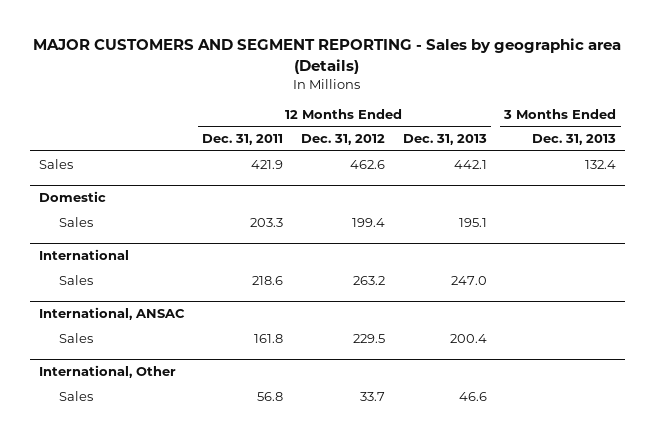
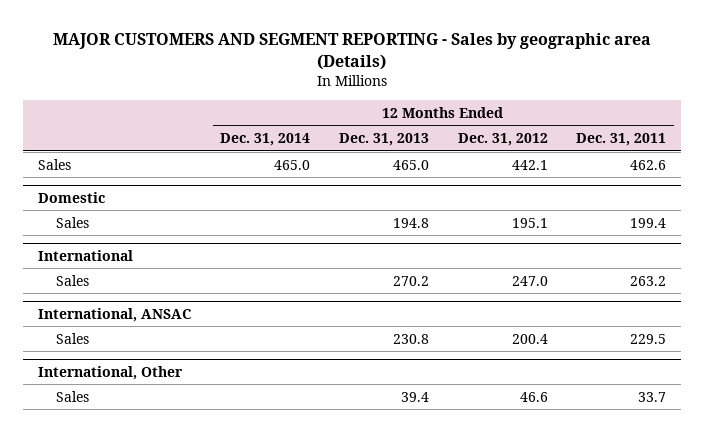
- | 12 Months Ended Dec. 31, 2011 | 12 Months Ended Dec. 31, 2012 | 12 Months Ended Dec. 31, 2013 | 3 Months Ended Dec. 31, 2013
+ | 12 Months Ended Dec. 31, 2014 | 12 Months Ended Dec. 31, 2013 | 12 Months Ended Dec. 31, 2012 | 12 Months Ended Dec. 31, 2011
- Sales | 421.9 | 462.6 | 442.1 | 132.4
+ Sales | 465.0 | 465.0 | 442.1 | 462.6
@ Domestic
- Sales | 203.3 | 199.4 | 195.1 |
+ Sales | | 194.8 | 195.1 | 199.4
@ International
- Sales | 218.6 | 263.2 | 247.0 |
+ Sales | | 270.2 | 247.0 | 263.2
@ International, ANSAC
- Sales | 161.8 | 229.5 | 200.4 |
+ Sales | | 230.8 | 200.4 | 229.5
@ International, Other
- Sales | 56.8 | 33.7 | 46.6 |
+ Sales | | 39.4 | 46.6 | 33.7

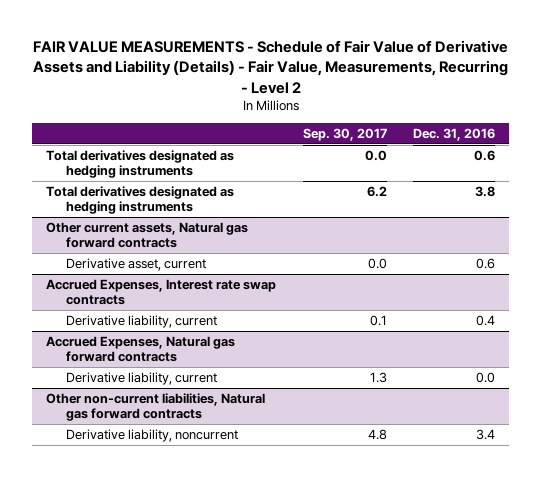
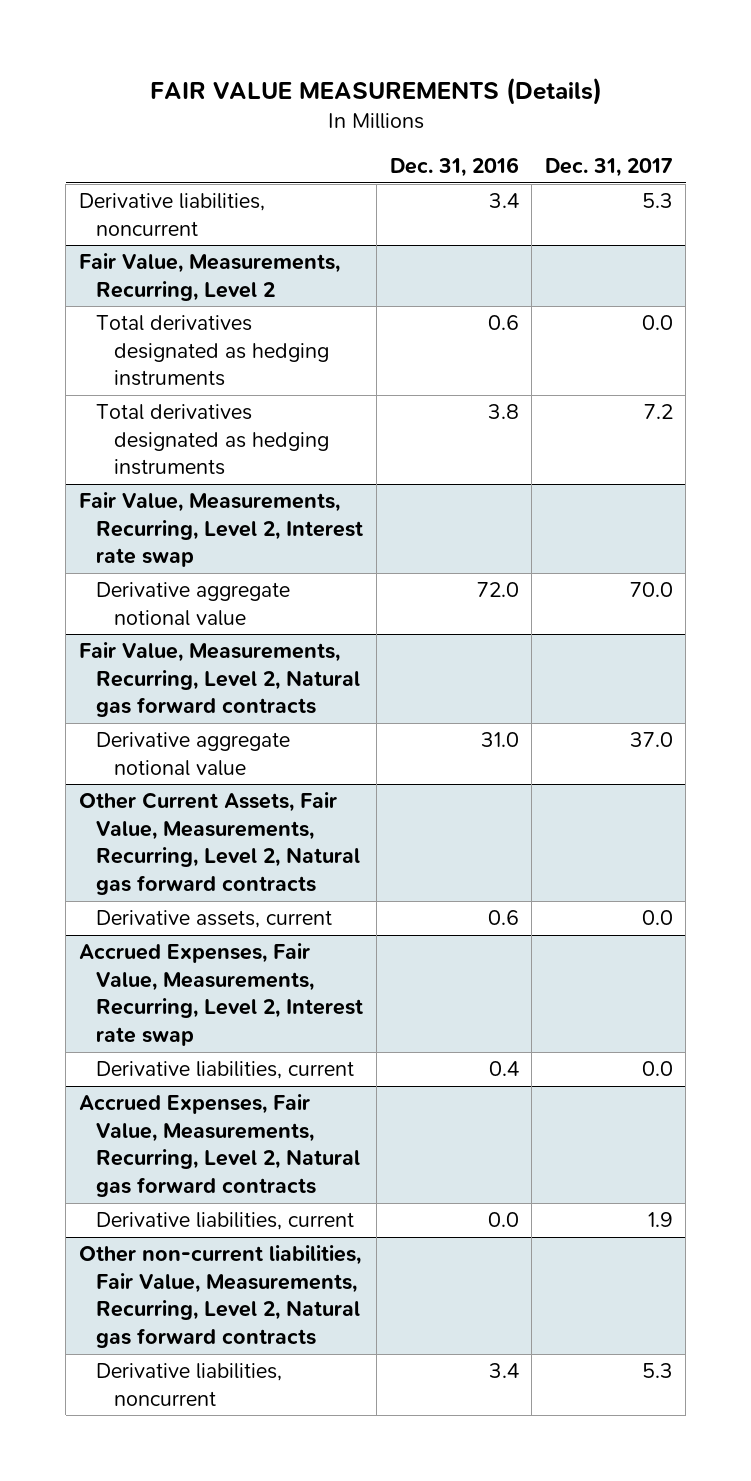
- FAIR VALUE MEASUREMENTS - Schedule of Fair Value of Derivative Assets and Liability (Details) - Fair Value, Measurements, Recurring - Level 2
+ FAIR VALUE MEASUREMENTS (Details)
- | Sep. 30, 2017 | Dec. 31, 2016
+ | Dec. 31, 2016 | Dec. 31, 2017
+ Derivative liabilities, noncurrent | 3.4 | 5.3
+ Fair Value, Measurements, Recurring, Level 2
- Other current assets, Natural gas forward contracts
- Derivative asset, current | 0.0 | 0.6
- Accrued Expenses, Interest rate swap contracts
- Derivative liability, current | 0.1 | 0.4
- Accrued Expenses, Natural gas forward contracts
- Derivative liability, current | 1.3 | 0.0
- Other non-current liabilities, Natural gas forward contracts
- Derivative liability, noncurrent | 4.8 | 3.4
+ Fair Value, Measurements, Recurring, Level 2, Interest rate swap
+ Derivative aggregate notional value | 72.0 | 70.0
+ Fair Value, Measurements, Recurring, Level 2, Natural gas forward contracts
+ Derivative aggregate notional value | 31.0 | 37.0
+ Other Current Assets, Fair Value, Measurements, Recurring, Level 2, Natural gas forward contracts
+ Derivative assets, current | 0.6 | 0.0
+ Accrued Expenses, Fair Value, Measurements, Recurring, Level 2, Interest rate swap
+ Derivative liabilities, current | 0.4 | 0.0
+ Accrued Expenses, Fair Value, Measurements, Recurring, Level 2, Natural gas forward contracts
+ Derivative liabilities, current | 0.0 | 1.9
+ Other non-current liabilities, Fair Value, Measurements, Recurring, Level 2, Natural gas forward contracts
+ Derivative liabilities, noncurrent | 3.4 | 5.3

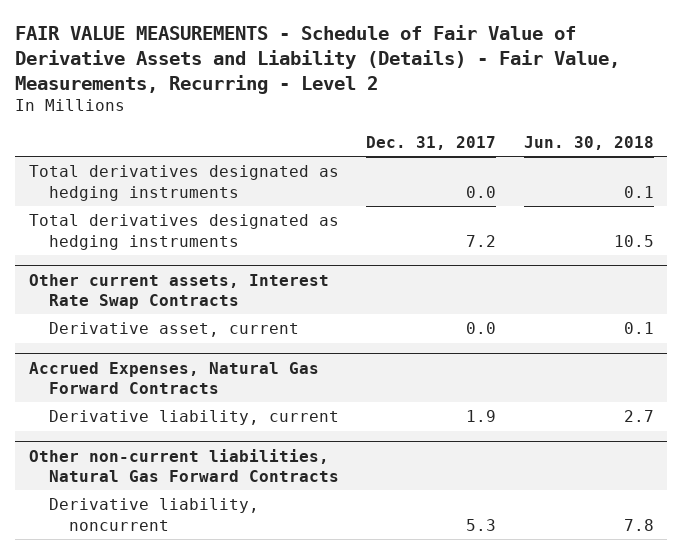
- FAIR VALUE MEASUREMENTS (Details)
+ FAIR VALUE MEASUREMENTS - Schedule of Fair Value of Derivative Assets and Liability (Details) - Fair Value, Measurements, Recurring - Level 2
- | Dec. 31, 2016 | Dec. 31, 2017
+ | Dec. 31, 2017 | Jun. 30, 2018
- Derivative liabilities, noncurrent | 3.4 | 5.3
- Fair Value, Measurements, Recurring, Level 2
- Fair Value, Measurements, Recurring, Level 2, Interest rate swap
- Derivative aggregate notional value | 72.0 | 70.0
- Fair Value, Measurements, Recurring, Level 2, Natural gas forward contracts
- Derivative aggregate notional value | 31.0 | 37.0
- Other Current Assets, Fair Value, Measurements, Recurring, Level 2, Natural gas forward contracts
- Derivative assets, current | 0.6 | 0.0
- Accrued Expenses, Fair Value, Measurements, Recurring, Level 2, Interest rate swap
- Derivative liabilities, current | 0.4 | 0.0
- Accrued Expenses, Fair Value, Measurements, Recurring, Level 2, Natural gas forward contracts
- Derivative liabilities, current | 0.0 | 1.9
- Other non-current liabilities, Fair Value, Measurements, Recurring, Level 2, Natural gas forward contracts
- Derivative liabilities, noncurrent | 3.4 | 5.3
+ Other current assets, Interest Rate Swap Contracts
+ Derivative asset, current | 0.0 | 0.1
+ Accrued Expenses, Natural Gas Forward Contracts
+ Derivative liability, current | 1.9 | 2.7
+ Other non-current liabilities, Natural Gas Forward Contracts
+ Derivative liability, noncurrent | 5.3 | 7.8

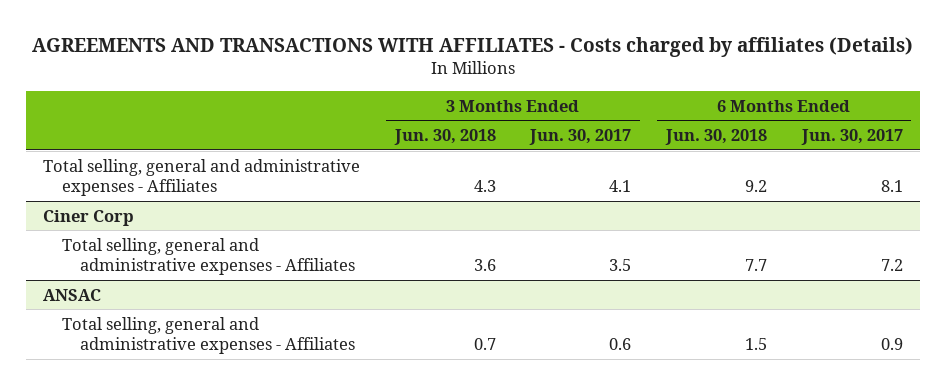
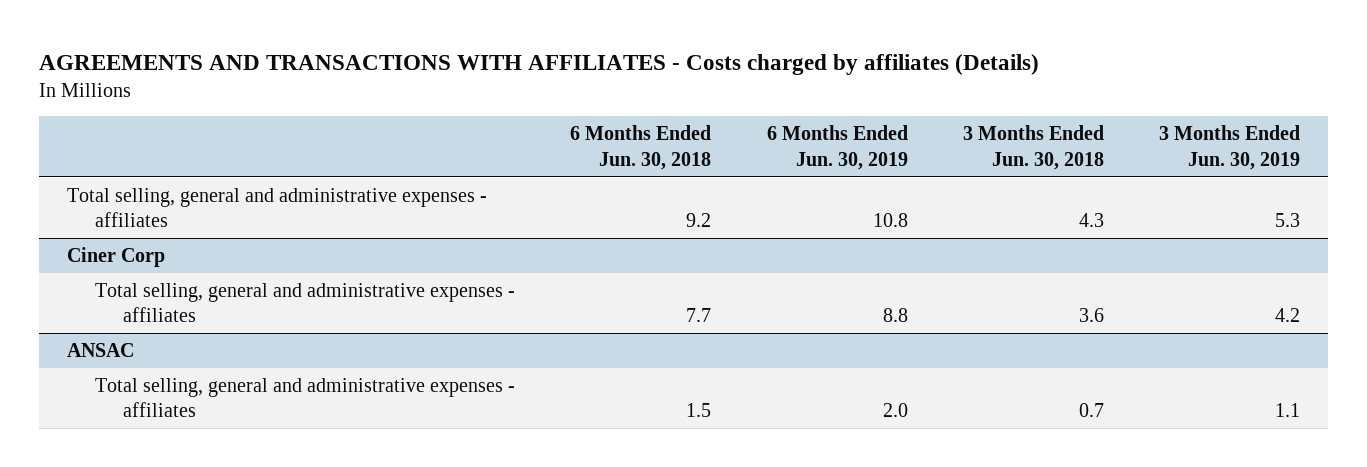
- | 3 Months Ended Jun. 30, 2018 | 3 Months Ended Jun. 30, 2017 | 6 Months Ended Jun. 30, 2018 | 6 Months Ended Jun. 30, 2017
+ | 6 Months Ended Jun. 30, 2018 | 6 Months Ended Jun. 30, 2019 | 3 Months Ended Jun. 30, 2018 | 3 Months Ended Jun. 30, 2019
- Total selling, general and administrative expenses - Affiliates | 4.3 | 4.1 | 9.2 | 8.1
+ Total selling, general and administrative expenses - affiliates | 9.2 | 10.8 | 4.3 | 5.3
@ Ciner Corp
- Total selling, general and administrative expenses - Affiliates | 3.6 | 3.5 | 7.7 | 7.2
+ Total selling, general and administrative expenses - affiliates | 7.7 | 8.8 | 3.6 | 4.2
@ ANSAC
- Total selling, general and administrative expenses - Affiliates | 0.7 | 0.6 | 1.5 | 0.9
+ Total selling, general and administrative expenses - affiliates | 1.5 | 2.0 | 0.7 | 1.1

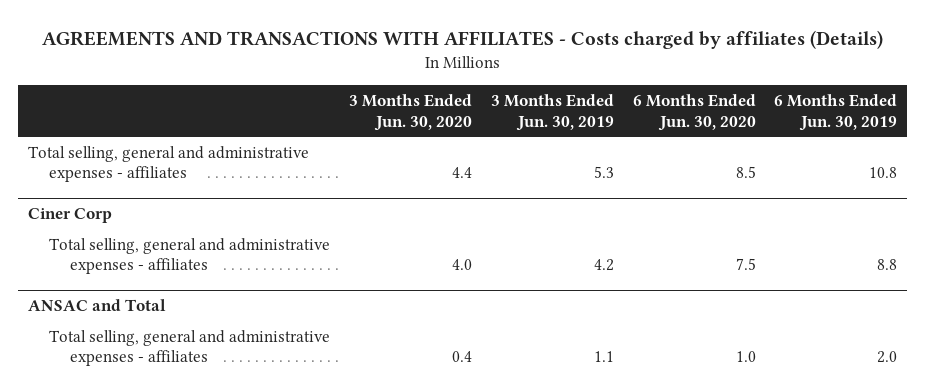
- | 6 Months Ended Jun. 30, 2018 | 6 Months Ended Jun. 30, 2019 | 3 Months Ended Jun. 30, 2018 | 3 Months Ended Jun. 30, 2019
+ | 3 Months Ended Jun. 30, 2020 | 3 Months Ended Jun. 30, 2019 | 6 Months Ended Jun. 30, 2020 | 6 Months Ended Jun. 30, 2019
- ANSAC
+ ANSAC and Total

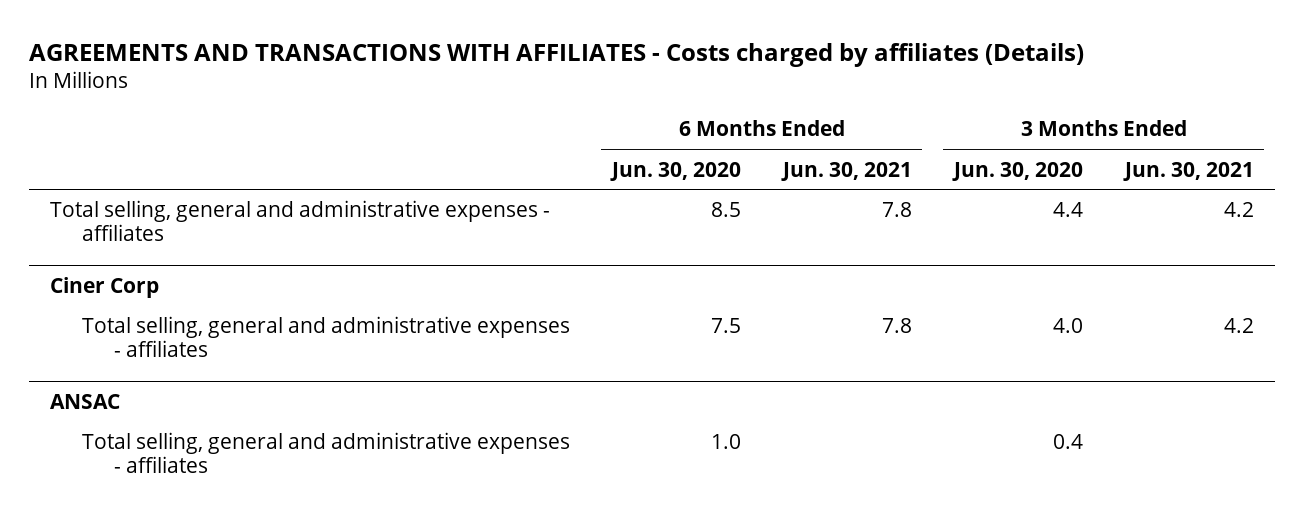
- | 3 Months Ended Jun. 30, 2020 | 3 Months Ended Jun. 30, 2019 | 6 Months Ended Jun. 30, 2020 | 6 Months Ended Jun. 30, 2019
+ | 6 Months Ended Jun. 30, 2020 | 6 Months Ended Jun. 30, 2021 | 3 Months Ended Jun. 30, 2020 | 3 Months Ended Jun. 30, 2021
- ANSAC and Total
+ ANSAC

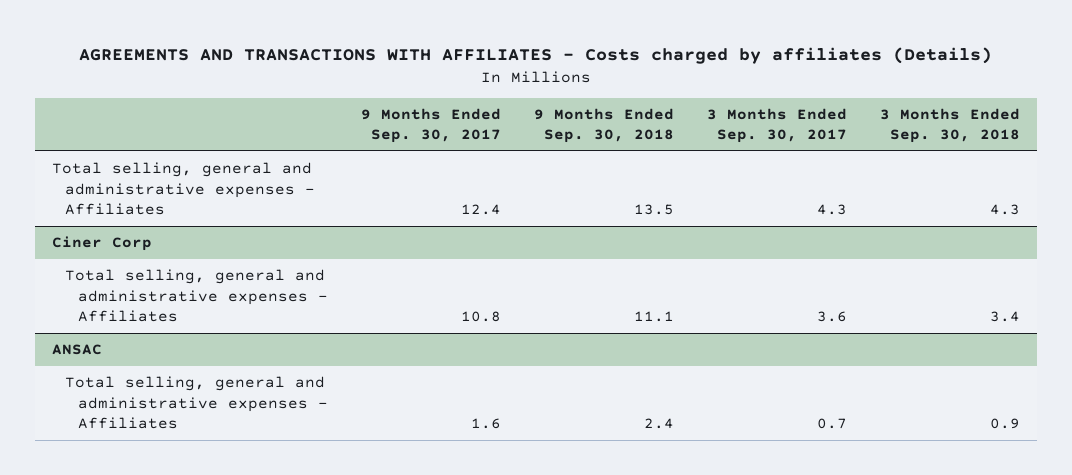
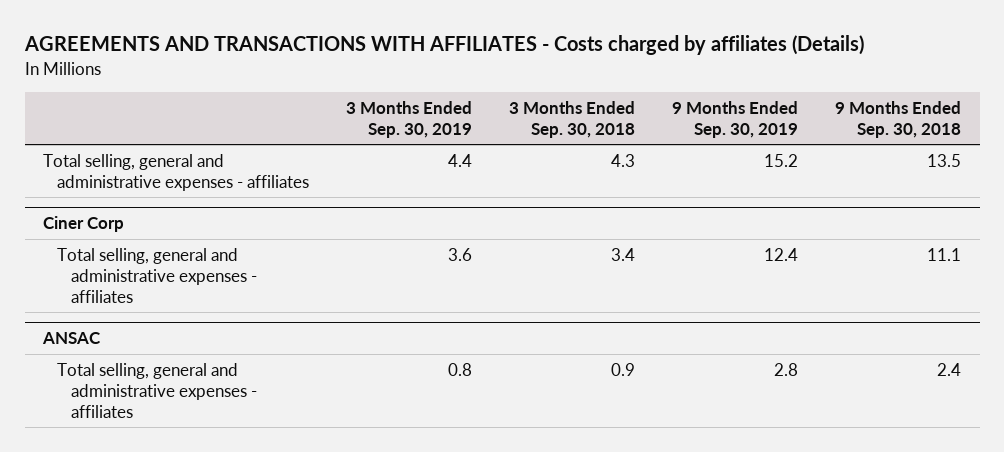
- | 9 Months Ended Sep. 30, 2017 | 9 Months Ended Sep. 30, 2018 | 3 Months Ended Sep. 30, 2017 | 3 Months Ended Sep. 30, 2018
+ | 3 Months Ended Sep. 30, 2019 | 3 Months Ended Sep. 30, 2018 | 9 Months Ended Sep. 30, 2019 | 9 Months Ended Sep. 30, 2018
- Total selling, general and administrative expenses - Affiliates | 12.4 | 13.5 | 4.3 | 4.3
+ Total selling, general and administrative expenses - affiliates | 4.4 | 4.3 | 15.2 | 13.5
@ Ciner Corp
- Total selling, general and administrative expenses - Affiliates | 10.8 | 11.1 | 3.6 | 3.4
+ Total selling, general and administrative expenses - affiliates | 3.6 | 3.4 | 12.4 | 11.1
@ ANSAC
- Total selling, general and administrative expenses - Affiliates | 1.6 | 2.4 | 0.7 | 0.9
+ Total selling, general and administrative expenses - affiliates | 0.8 | 0.9 | 2.8 | 2.4

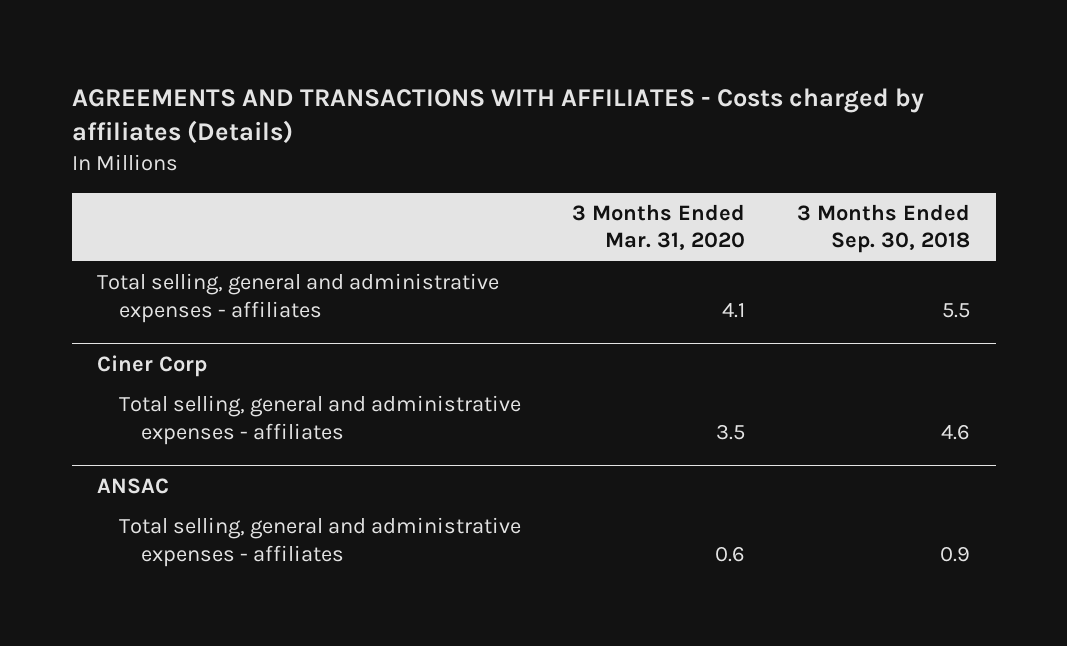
- | 3 Months Ended Sep. 30, 2019 | 3 Months Ended Sep. 30, 2018 | 9 Months Ended Sep. 30, 2019 | 9 Months Ended Sep. 30, 2018
+ | 3 Months Ended Mar. 31, 2020 | 3 Months Ended Sep. 30, 2018
- Total selling, general and administrative expenses - affiliates | 4.4 | 4.3 | 15.2 | 13.5
+ Total selling, general and administrative expenses - affiliates | 4.1 | 5.5
@ Ciner Corp
- Total selling, general and administrative expenses - affiliates | 3.6 | 3.4 | 12.4 | 11.1
+ Total selling, general and administrative expenses - affiliates | 3.5 | 4.6

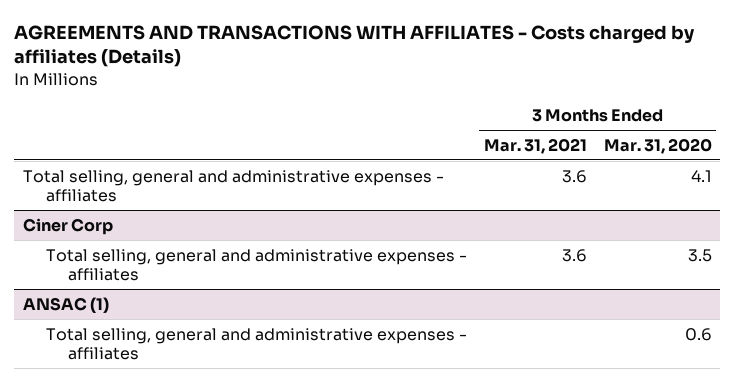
- | 3 Months Ended Mar. 31, 2020 | 3 Months Ended Sep. 30, 2018
+ | 3 Months Ended Mar. 31, 2021 | 3 Months Ended Mar. 31, 2020
- ANSAC
+ ANSAC (1)

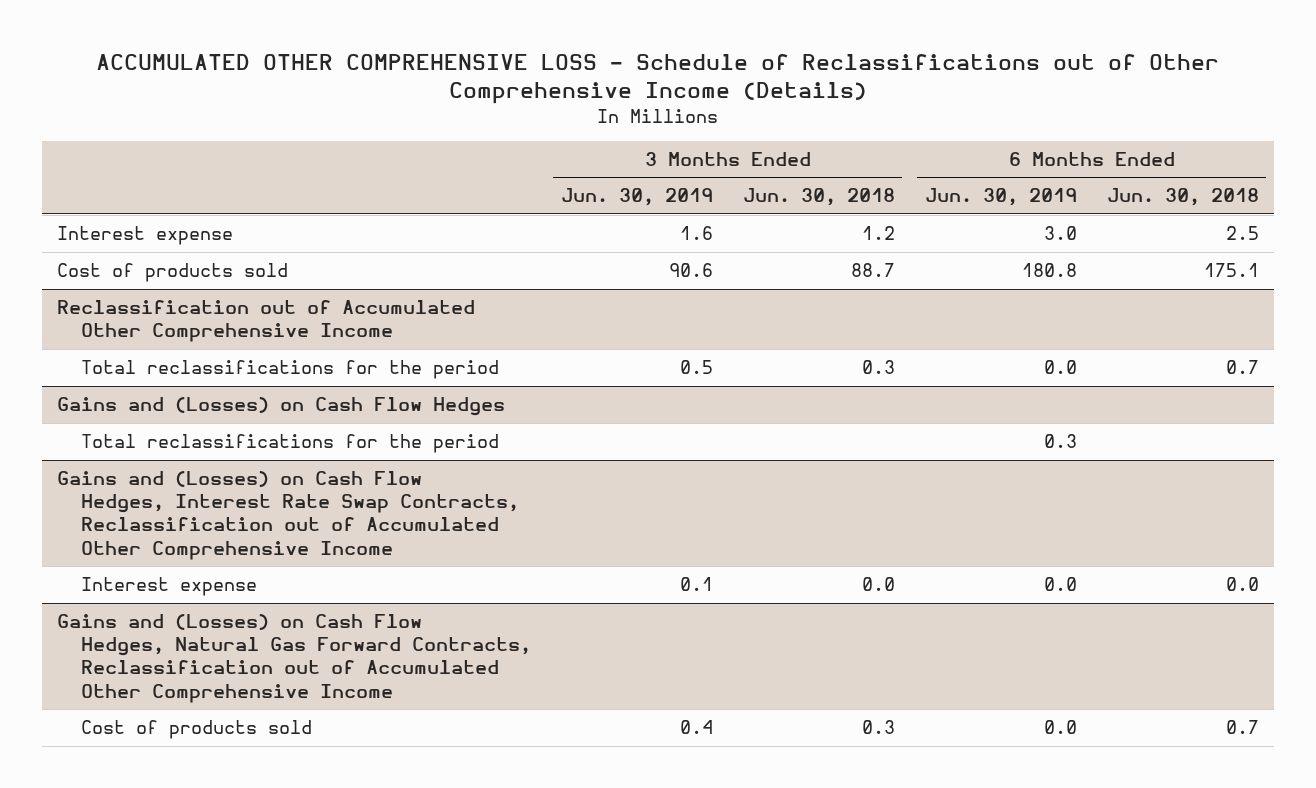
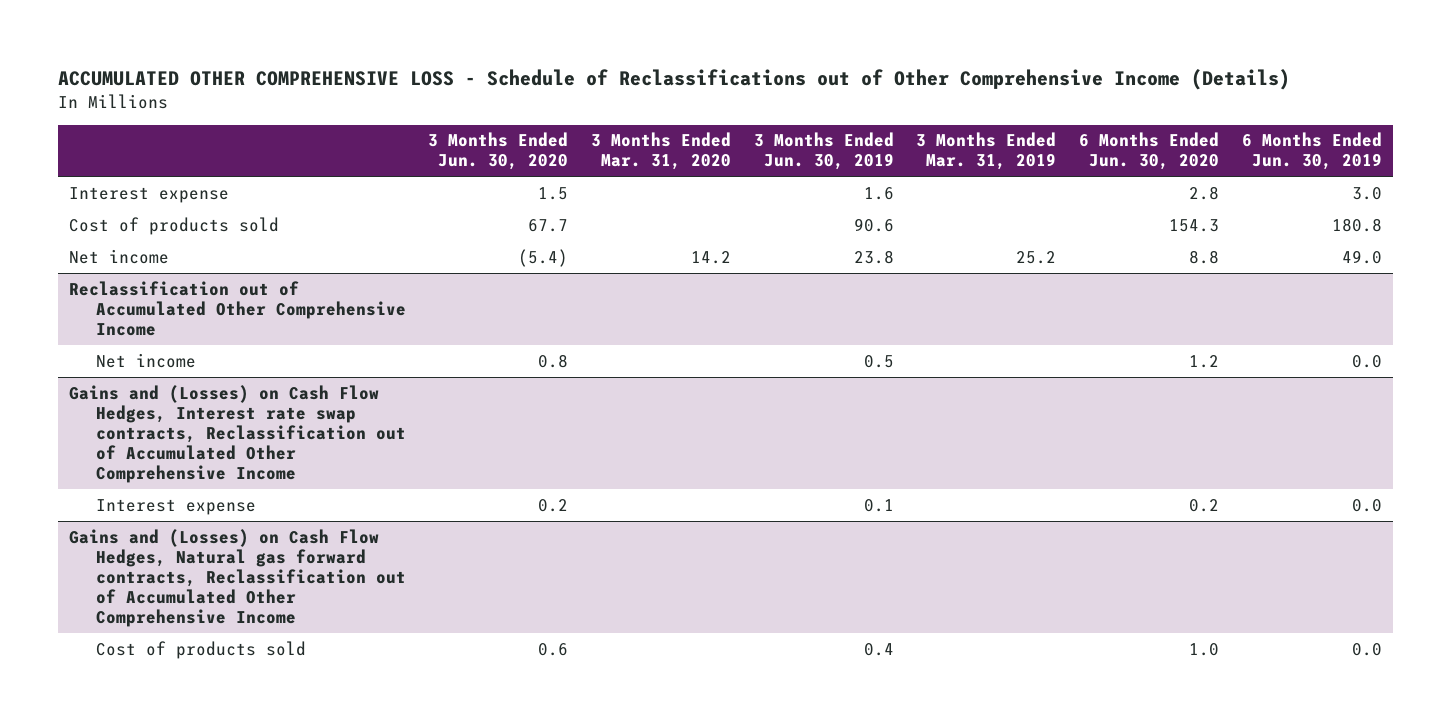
- | 3 Months Ended Jun. 30, 2019 | 3 Months Ended Jun. 30, 2018 | 6 Months Ended Jun. 30, 2019 | 6 Months Ended Jun. 30, 2018
+ | 3 Months Ended Jun. 30, 2020 | 3 Months Ended Mar. 31, 2020 | 3 Months Ended Jun. 30, 2019 | 3 Months Ended Mar. 31, 2019 | 6 Months Ended Jun. 30, 2020 | 6 Months Ended Jun. 30, 2019
+ Net income | (5.4) | 14.2 | 23.8 | 25.2 | 8.8 | 49.0
@ Reclassification out of Accumulated Other Comprehensive Income
- Total reclassifications for the period | 0.5 | 0.3 | 0.0 | 0.7
- Gains and (Losses) on Cash Flow Hedges
- Total reclassifications for the period | | | 0.3 |
- Gains and (Losses) on Cash Flow Hedges, Interest Rate Swap Contracts, Reclassification out of Accumulated Other Comprehensive Income
@ Reclassification out of Accumulated Other Comprehensive Income
+ Net income | 0.8 | | 0.5 | | 1.2 | 0.0
+ Gains and (Losses) on Cash Flow Hedges, Interest rate swap contracts, Reclassification out of Accumulated Other Comprehensive Income
- Gains and (Losses) on Cash Flow Hedges, Natural Gas Forward Contracts, Reclassification out of Accumulated Other Comprehensive Income
+ Gains and (Losses) on Cash Flow Hedges, Natural gas forward contracts, Reclassification out of Accumulated Other Comprehensive Income

